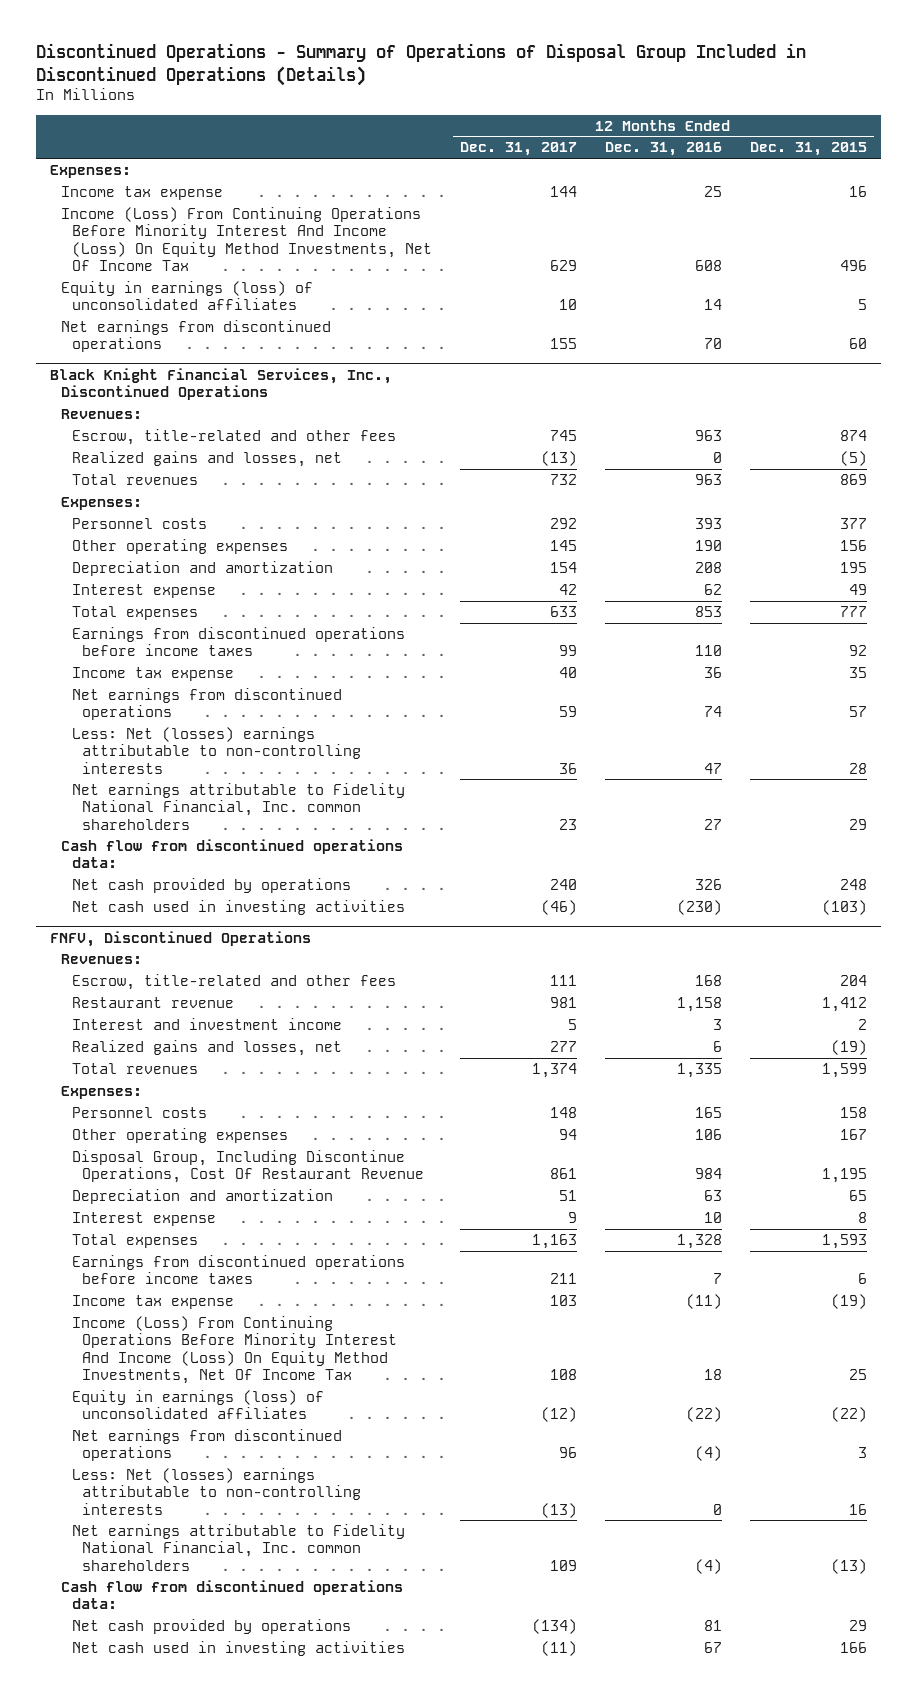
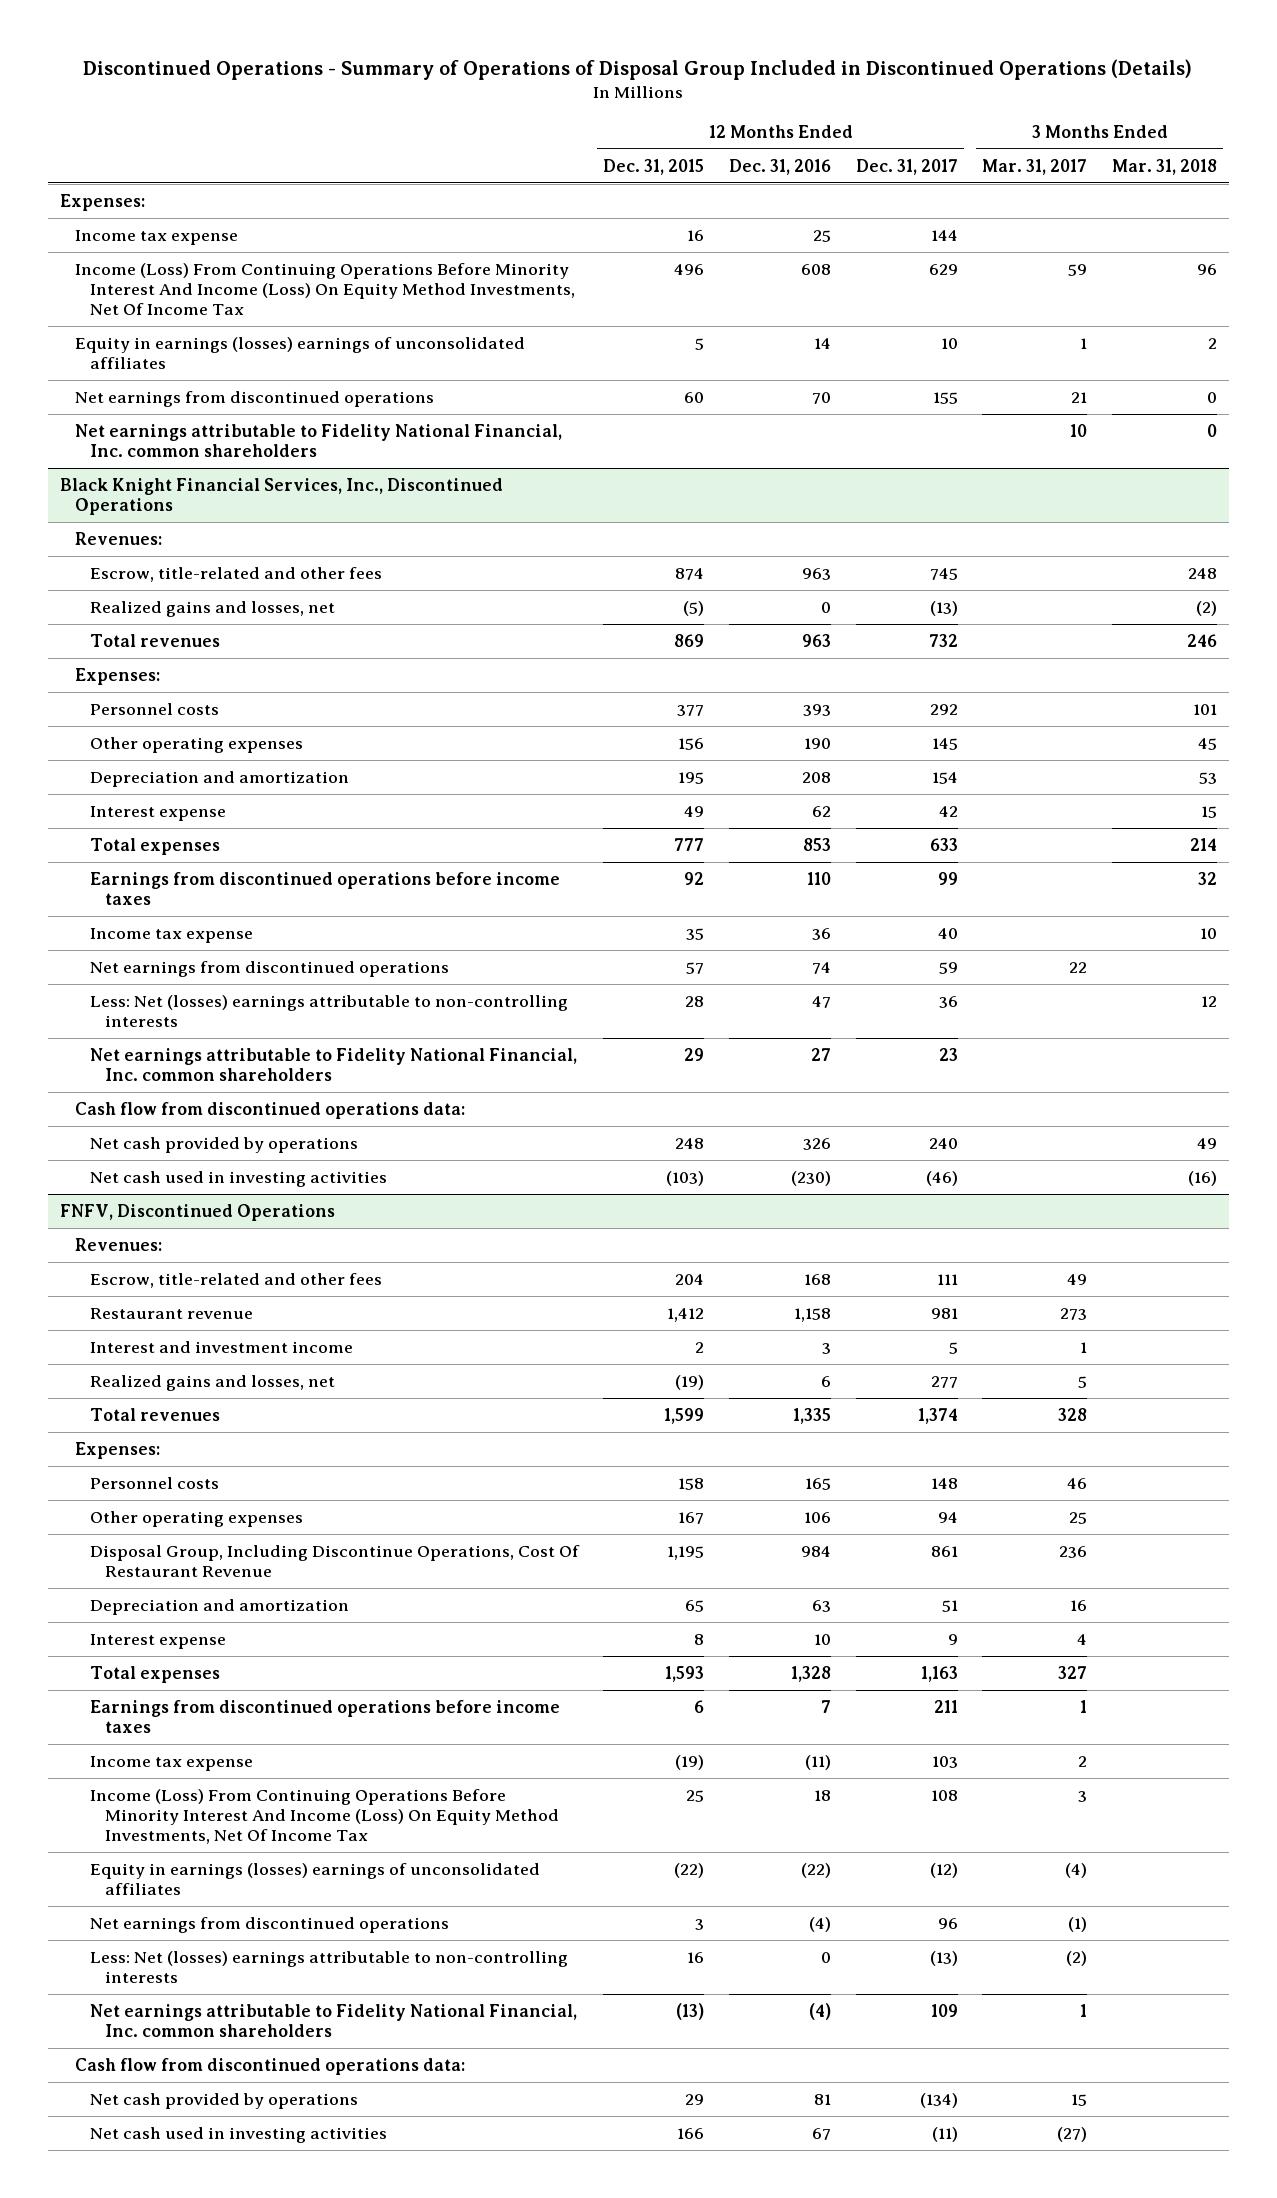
- | 12 Months Ended Dec. 31, 2017 | 12 Months Ended Dec. 31, 2016 | 12 Months Ended Dec. 31, 2015
+ | 12 Months Ended Dec. 31, 2015 | 12 Months Ended Dec. 31, 2016 | 12 Months Ended Dec. 31, 2017 | 3 Months Ended Mar. 31, 2017 | 3 Months Ended Mar. 31, 2018
- Equity in earnings (loss) of unconsolidated affiliates | 10 | 14 | 5
+ Equity in earnings (losses) earnings of unconsolidated affiliates | 5 | 14 | 10 | 1 | 2
+ Net earnings attributable to Fidelity National Financial, Inc. common shareholders | | | | 10 | 0
@ FNFV, Discontinued Operations
- Equity in earnings (loss) of unconsolidated affiliates | (12) | (22) | (22)
+ Equity in earnings (losses) earnings of unconsolidated affiliates | (22) | (22) | (12) | (4) |

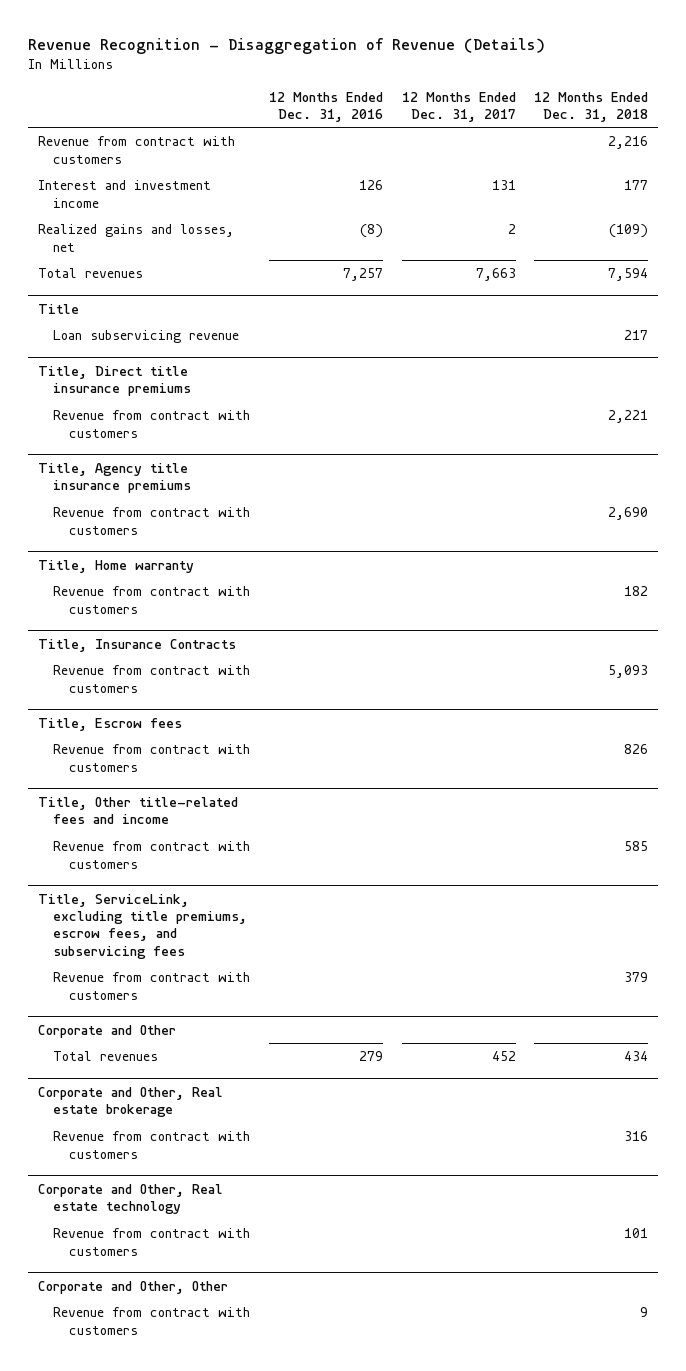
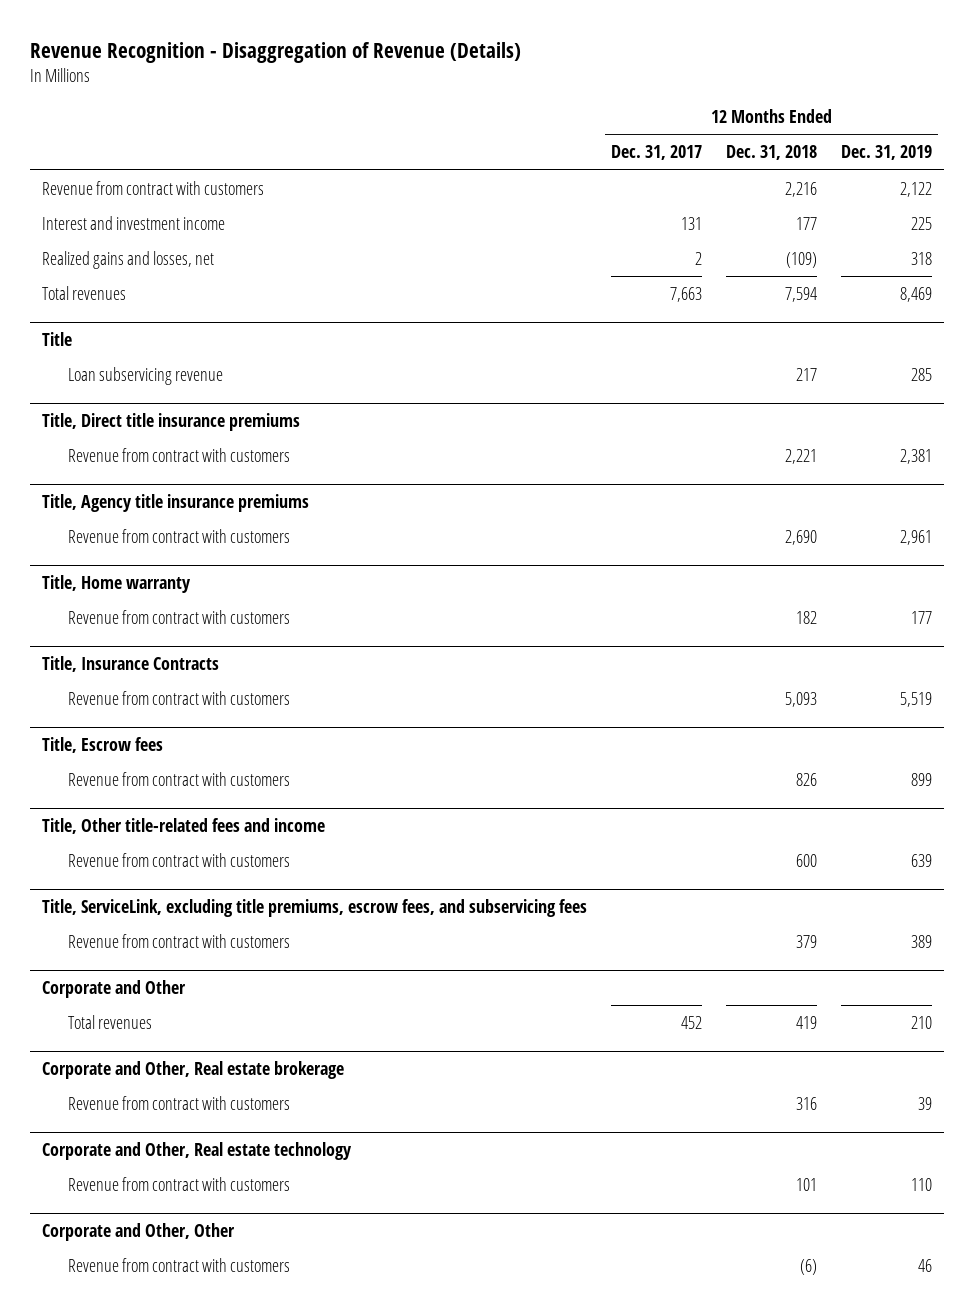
- | 12 Months Ended Dec. 31, 2016 | 12 Months Ended Dec. 31, 2017 | 12 Months Ended Dec. 31, 2018
+ | 12 Months Ended Dec. 31, 2017 | 12 Months Ended Dec. 31, 2018 | 12 Months Ended Dec. 31, 2019
@ Title, Other title-related fees and income
- Revenue from contract with customers | | | 585
+ Revenue from contract with customers | | 600 | 639
@ Corporate and Other
- Total revenues | 279 | 452 | 434
+ Total revenues | 452 | 419 | 210
@ Corporate and Other, Other
- Revenue from contract with customers | | | 9
+ Revenue from contract with customers | | (6) | 46

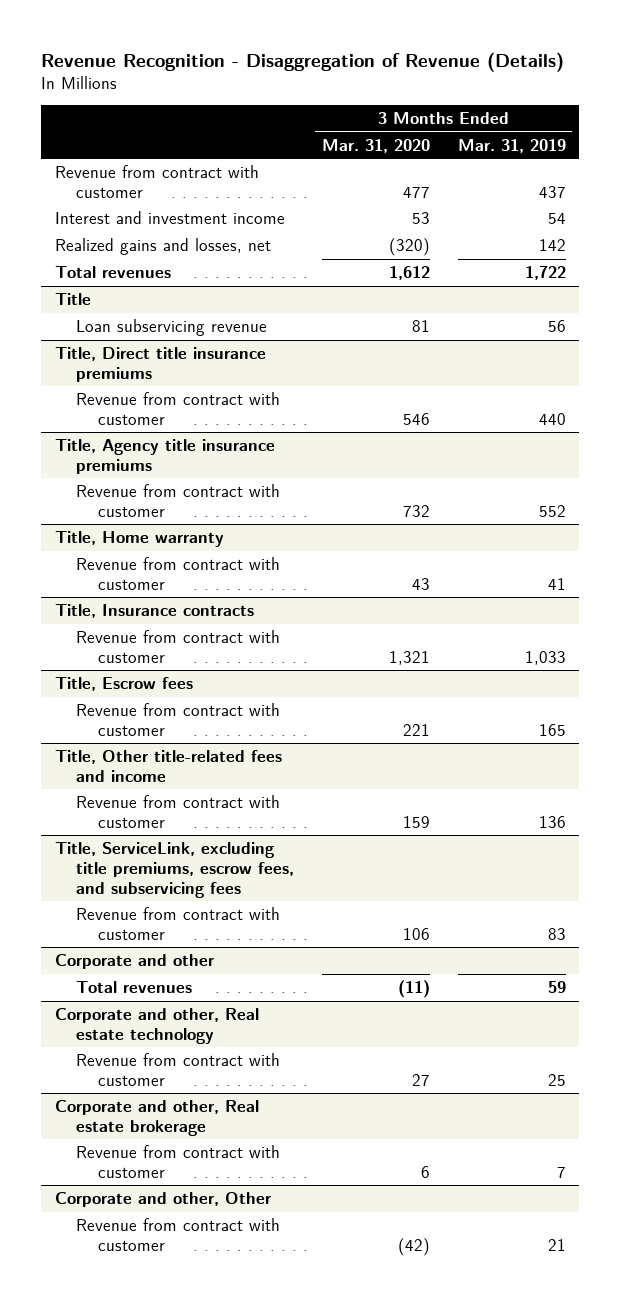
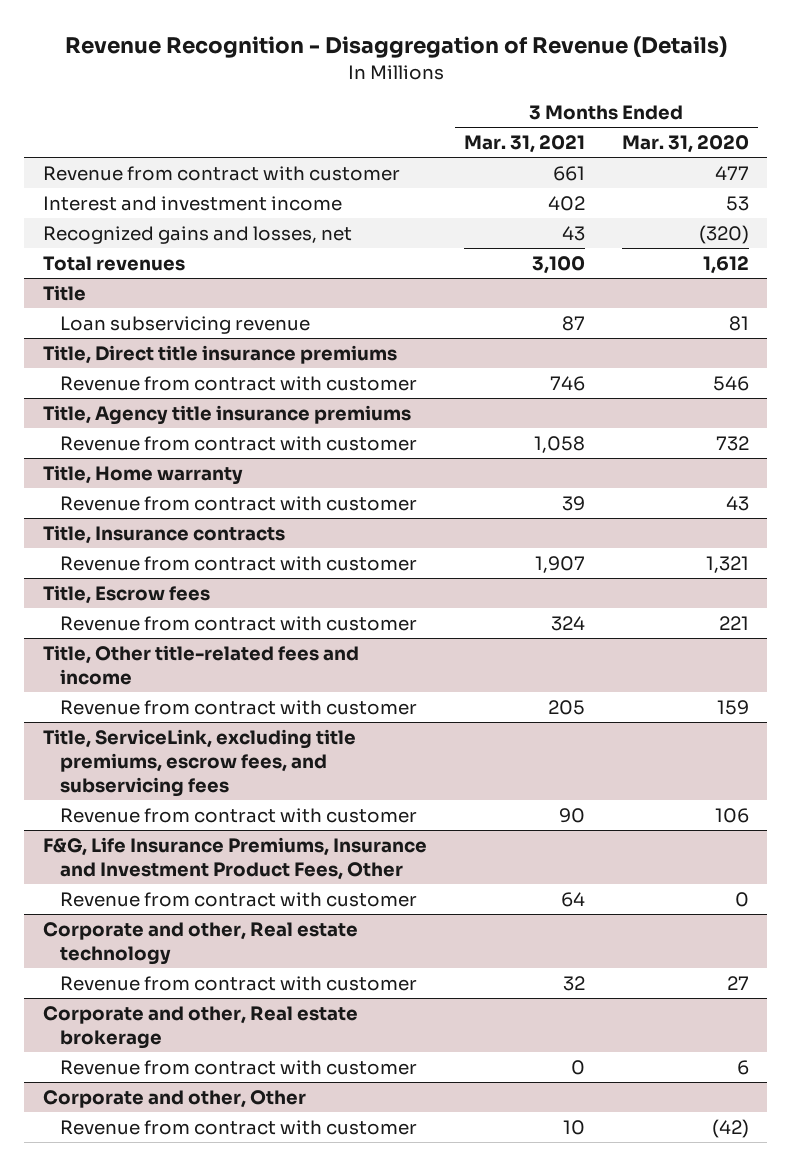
- | 3 Months Ended Mar. 31, 2020 | 3 Months Ended Mar. 31, 2019
+ | 3 Months Ended Mar. 31, 2021 | 3 Months Ended Mar. 31, 2020
- Realized gains and losses, net | (320) | 142
+ Recognized gains and losses, net | 43 | (320)
- Corporate and other
- Total revenues | (11) | 59
+ F&G, Life Insurance Premiums, Insurance and Investment Product Fees, Other
+ Revenue from contract with customer | 64 | 0

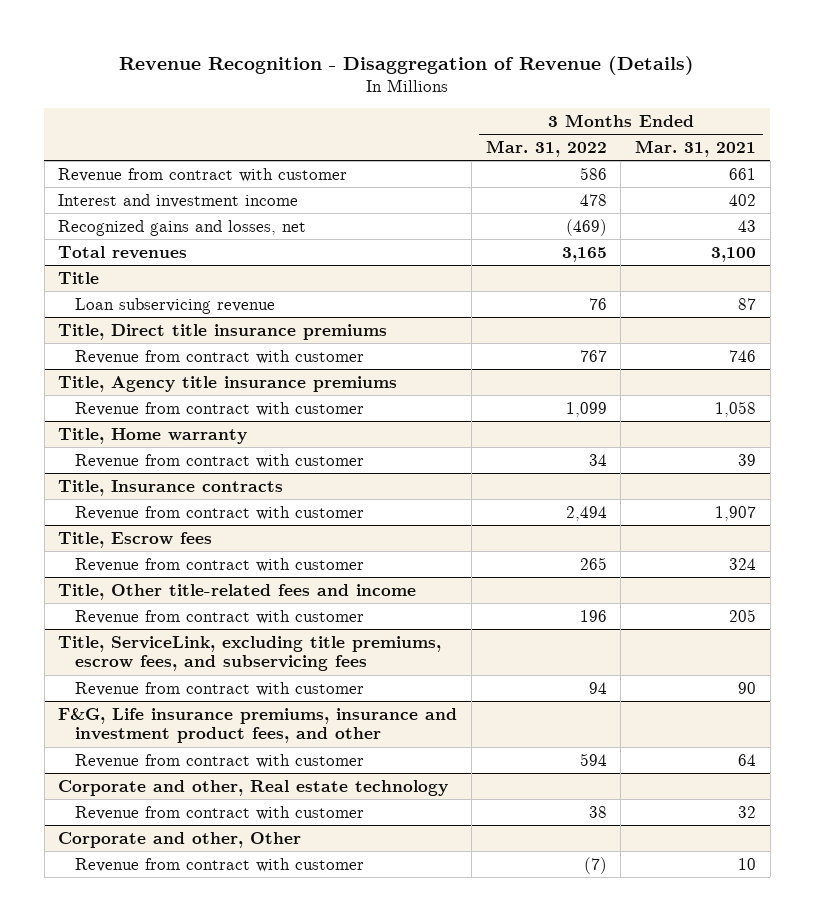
- | 3 Months Ended Mar. 31, 2021 | 3 Months Ended Mar. 31, 2020
+ | 3 Months Ended Mar. 31, 2022 | 3 Months Ended Mar. 31, 2021
- F&G, Life Insurance Premiums, Insurance and Investment Product Fees, Other
+ F&G, Life insurance premiums, insurance and investment product fees, and other
- Corporate and other, Real estate brokerage
- Revenue from contract with customer | 0 | 6

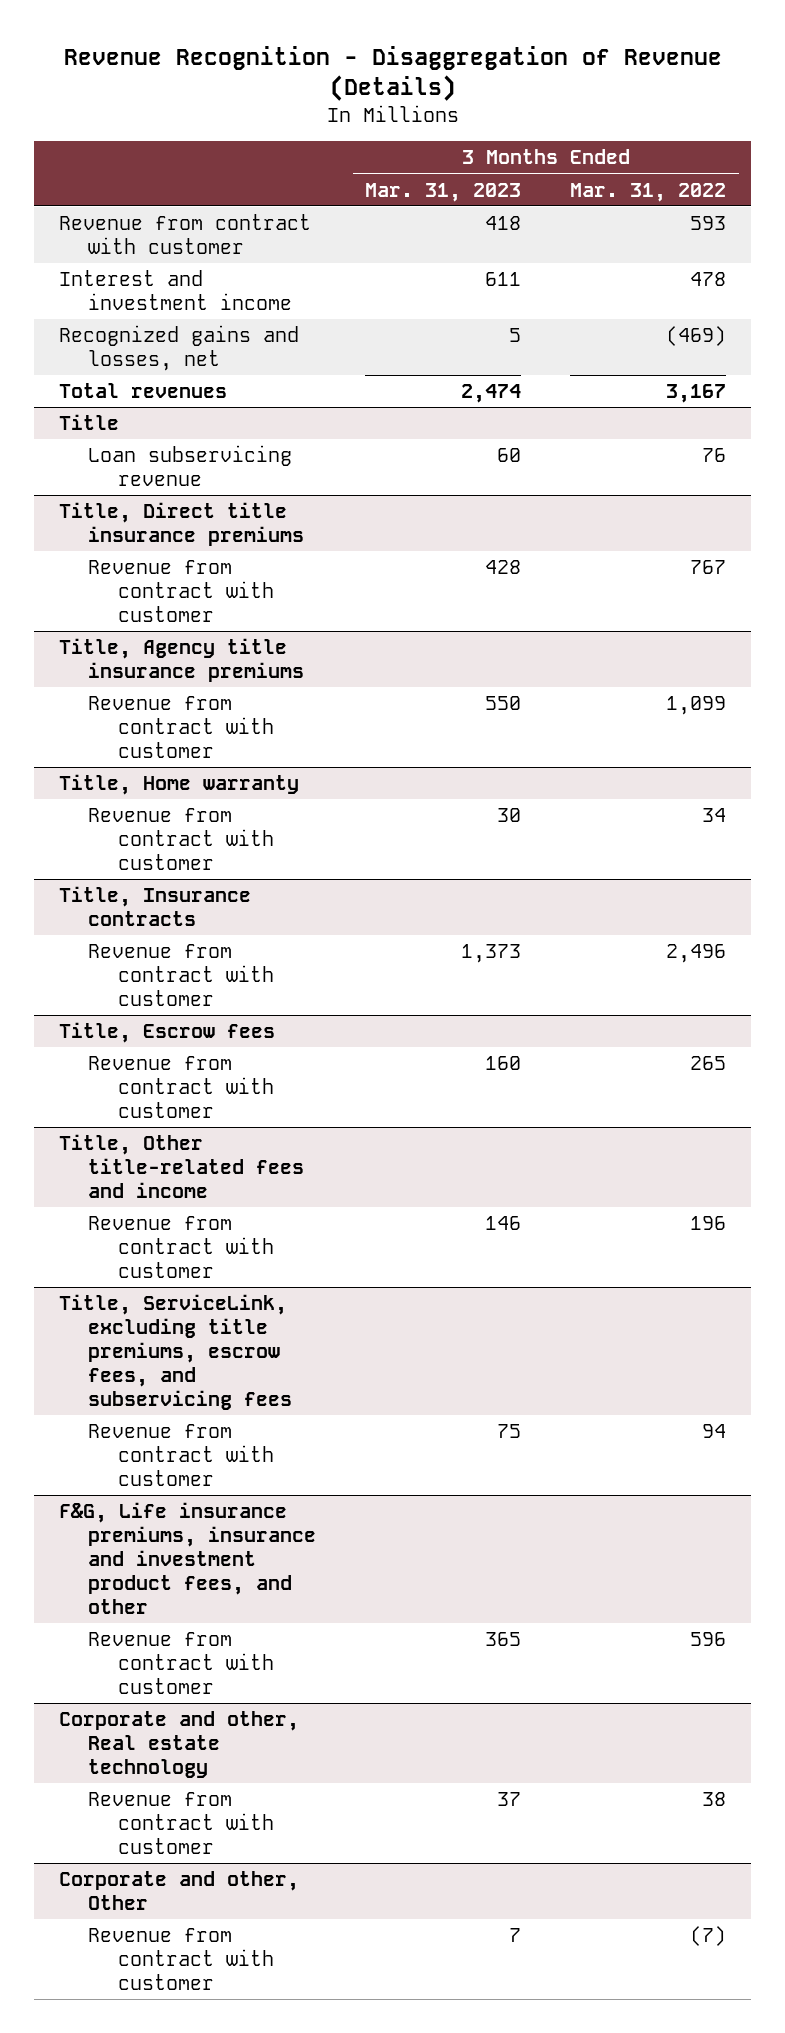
- | 3 Months Ended Mar. 31, 2022 | 3 Months Ended Mar. 31, 2021
+ | 3 Months Ended Mar. 31, 2023 | 3 Months Ended Mar. 31, 2022
- Revenue from contract with customer | 586 | 661
+ Revenue from contract with customer | 418 | 593
- Total revenues | 3,165 | 3,100
+ Total revenues | 2,474 | 3,167
@ Title, Insurance contracts
- Revenue from contract with customer | 2,494 | 1,907
+ Revenue from contract with customer | 1,373 | 2,496
@ F&G, Life insurance premiums, insurance and investment product fees, and other
- Revenue from contract with customer | 594 | 64
+ Revenue from contract with customer | 365 | 596

